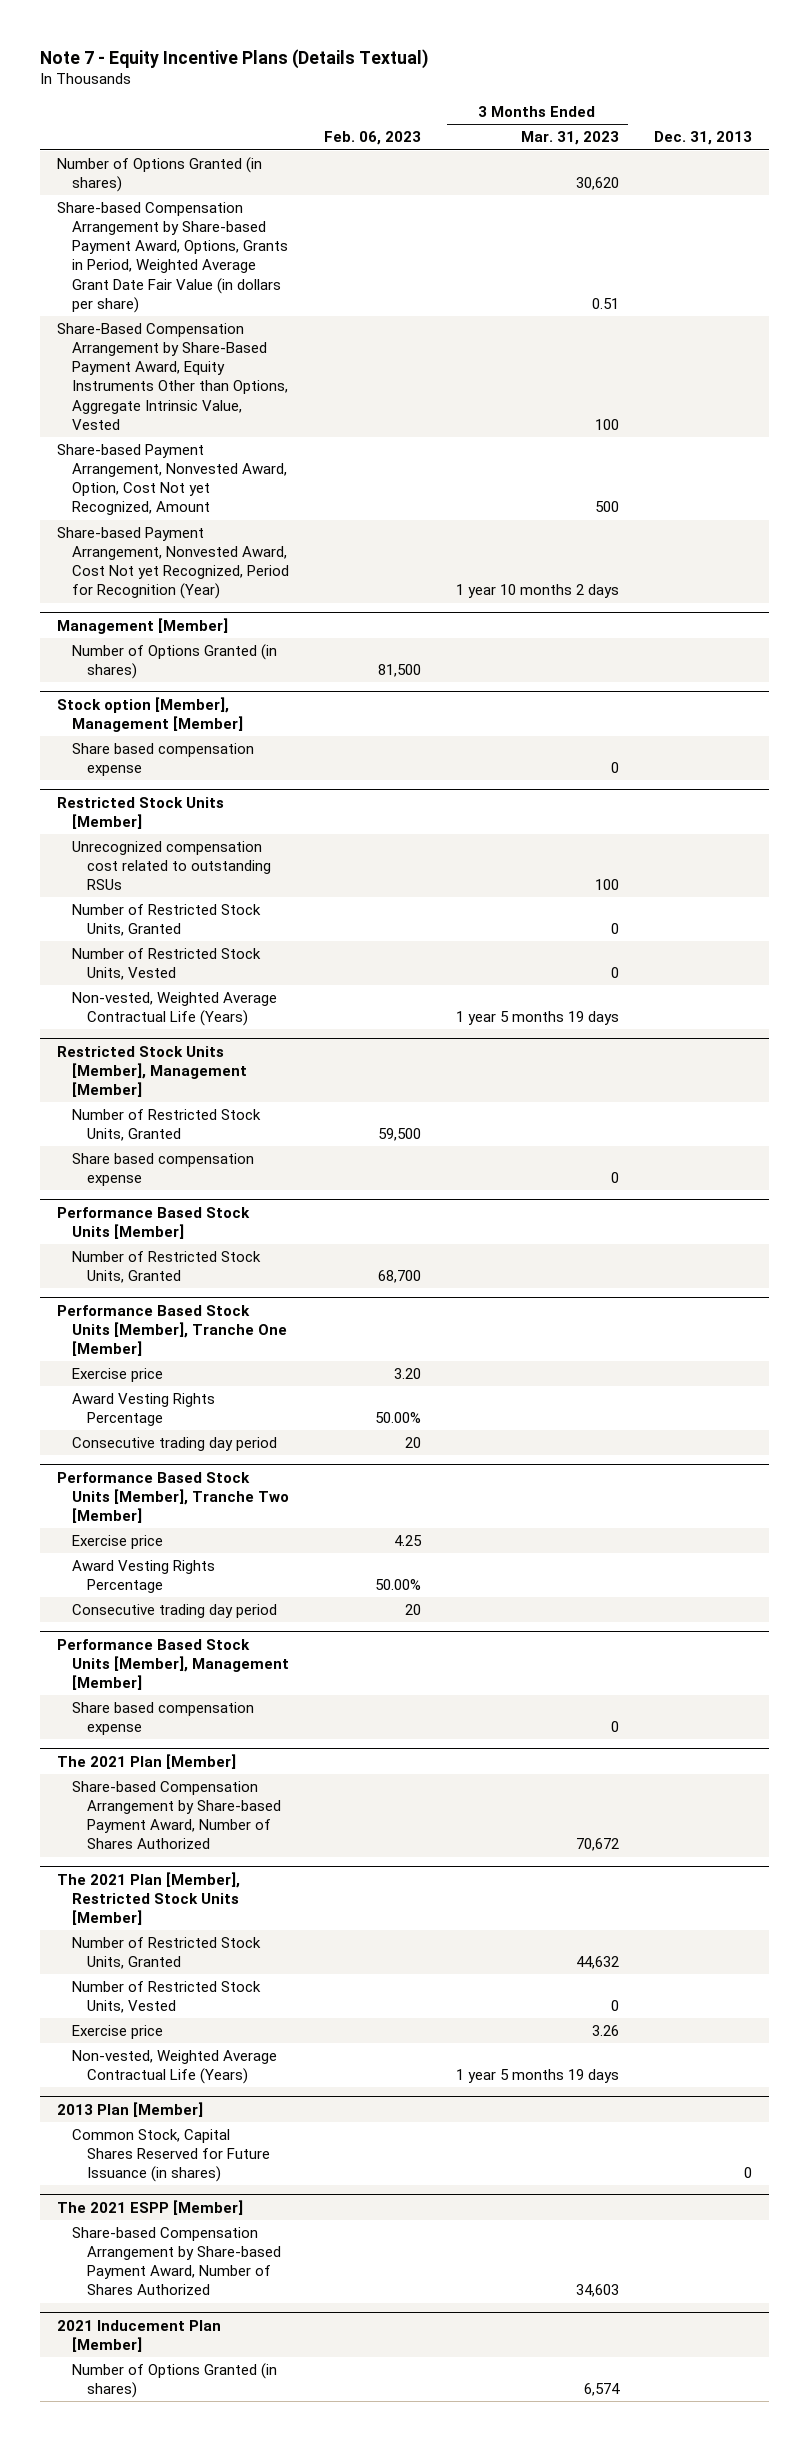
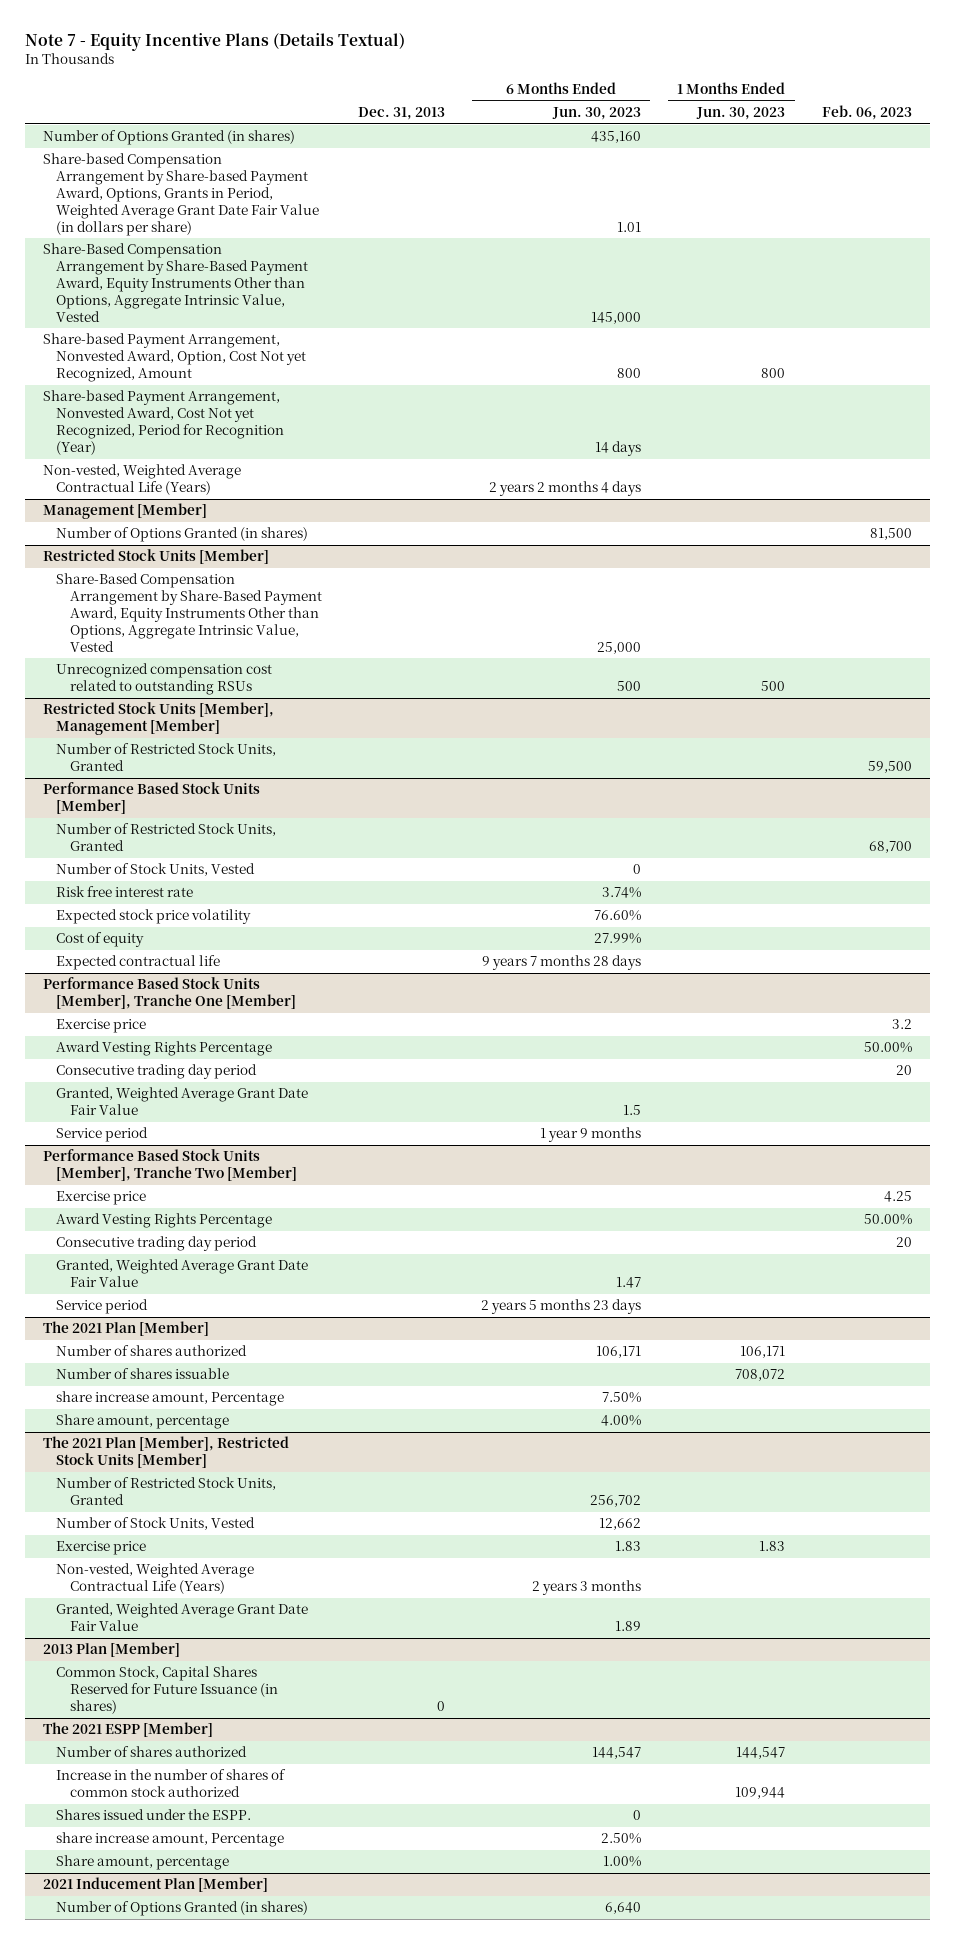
- | Feb. 06, 2023 | 3 Months Ended Mar. 31, 2023 | Dec. 31, 2013
+ | Dec. 31, 2013 | 6 Months Ended Jun. 30, 2023 | 1 Months Ended Jun. 30, 2023 | Feb. 06, 2023
+ Non-vested, Weighted Average Contractual Life (Years) | | 2 years 2 months 4 days | |
- Stock option [Member], Management [Member]
- Share based compensation expense | | 0 |
@ Restricted Stock Units [Member]
+ Share-Based Compensation Arrangement by Share-Based Payment Award, Equity Instruments Other than Options, Aggregate Intrinsic Value, Vested | | 25,000 | |
- Number of Restricted Stock Units, Granted | | 0 |
- Number of Restricted Stock Units, Vested | | 0 |
- Non-vested, Weighted Average Contractual Life (Years) | | 1 year 5 months 19 days |
@ Restricted Stock Units [Member], Management [Member]
- Share based compensation expense | | 0 |
@ Performance Based Stock Units [Member]
+ Number of Stock Units, Vested | | 0 | |
+ Risk free interest rate | | 3.74% | |
+ Expected stock price volatility | | 76.60% | |
+ Cost of equity | | 27.99% | |
+ Expected contractual life | | 9 years 7 months 28 days | |
@ Performance Based Stock Units [Member], Tranche One [Member]
- Exercise price | 3.20 | |
+ Exercise price | | | | 3.2
+ Granted, Weighted Average Grant Date Fair Value | | 1.5 | |
+ Service period | | 1 year 9 months | |
- Performance Based Stock Units [Member], Management [Member]
- Share based compensation expense | | 0 |
@ Performance Based Stock Units [Member], Tranche Two [Member]
+ Granted, Weighted Average Grant Date Fair Value | | 1.47 | |
+ Service period | | 2 years 5 months 23 days | |
@ The 2021 Plan [Member]
- Share-based Compensation Arrangement by Share-based Payment Award, Number of Shares Authorized | | 70,672 |
+ Number of shares authorized | | 106,171 | 106,171 |
+ Number of shares issuable | | | 708,072 |
+ share increase amount, Percentage | | 7.50% | |
+ Share amount, percentage | | 4.00% | |
@ The 2021 Plan [Member], Restricted Stock Units [Member]
- Number of Restricted Stock Units, Vested | | 0 |
+ Number of Stock Units, Vested | | 12,662 | |
+ Granted, Weighted Average Grant Date Fair Value | | 1.89 | |
@ The 2021 ESPP [Member]
- Share-based Compensation Arrangement by Share-based Payment Award, Number of Shares Authorized | | 34,603 |
+ Number of shares authorized | | 144,547 | 144,547 |
+ Increase in the number of shares of common stock authorized | | | 109,944 |
+ Shares issued under the ESPP. | | 0 | |
+ share increase amount, Percentage | | 2.50% | |
+ Share amount, percentage | | 1.00% | |

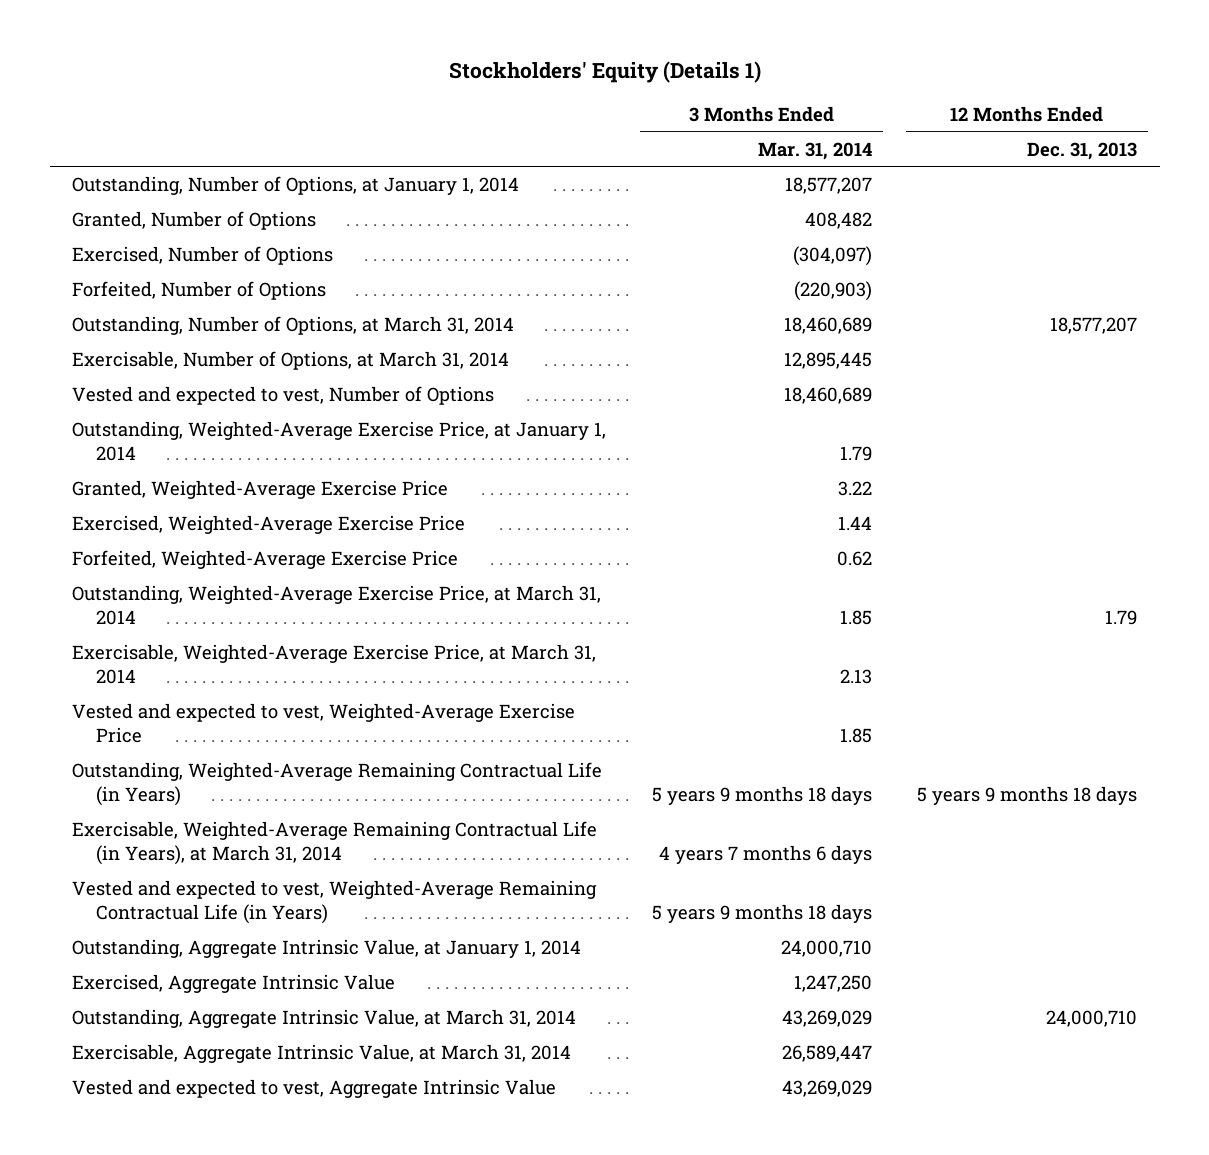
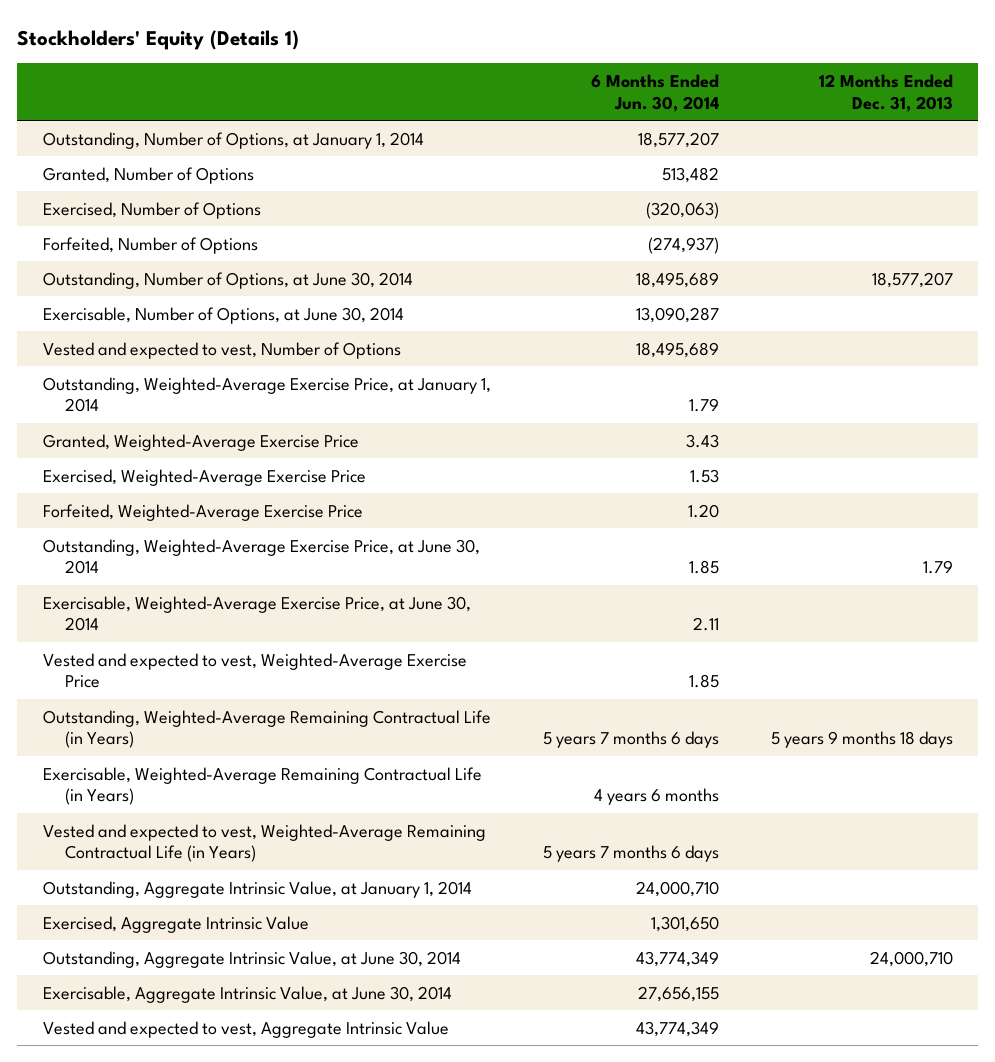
- | 3 Months Ended Mar. 31, 2014 | 12 Months Ended Dec. 31, 2013
+ | 6 Months Ended Jun. 30, 2014 | 12 Months Ended Dec. 31, 2013
- Outstanding, Number of Options, at March 31, 2014 | 18,460,689 | 18,577,207
- Exercisable, Number of Options, at March 31, 2014 | 12,895,445 |
+ Outstanding, Number of Options, at June 30, 2014 | 18,495,689 | 18,577,207
+ Exercisable, Number of Options, at June 30, 2014 | 13,090,287 |
- Outstanding, Weighted-Average Exercise Price, at March 31, 2014 | 1.85 | 1.79
- Exercisable, Weighted-Average Exercise Price, at March 31, 2014 | 2.13 |
+ Outstanding, Weighted-Average Exercise Price, at June 30, 2014 | 1.85 | 1.79
+ Exercisable, Weighted-Average Exercise Price, at June 30, 2014 | 2.11 |
- Exercisable, Weighted-Average Remaining Contractual Life (in Years), at March 31, 2014 | 4 years 7 months 6 days |
+ Exercisable, Weighted-Average Remaining Contractual Life (in Years) | 4 years 6 months |
- Outstanding, Aggregate Intrinsic Value, at March 31, 2014 | 43,269,029 | 24,000,710
- Exercisable, Aggregate Intrinsic Value, at March 31, 2014 | 26,589,447 |
+ Outstanding, Aggregate Intrinsic Value, at June 30, 2014 | 43,774,349 | 24,000,710
+ Exercisable, Aggregate Intrinsic Value, at June 30, 2014 | 27,656,155 |

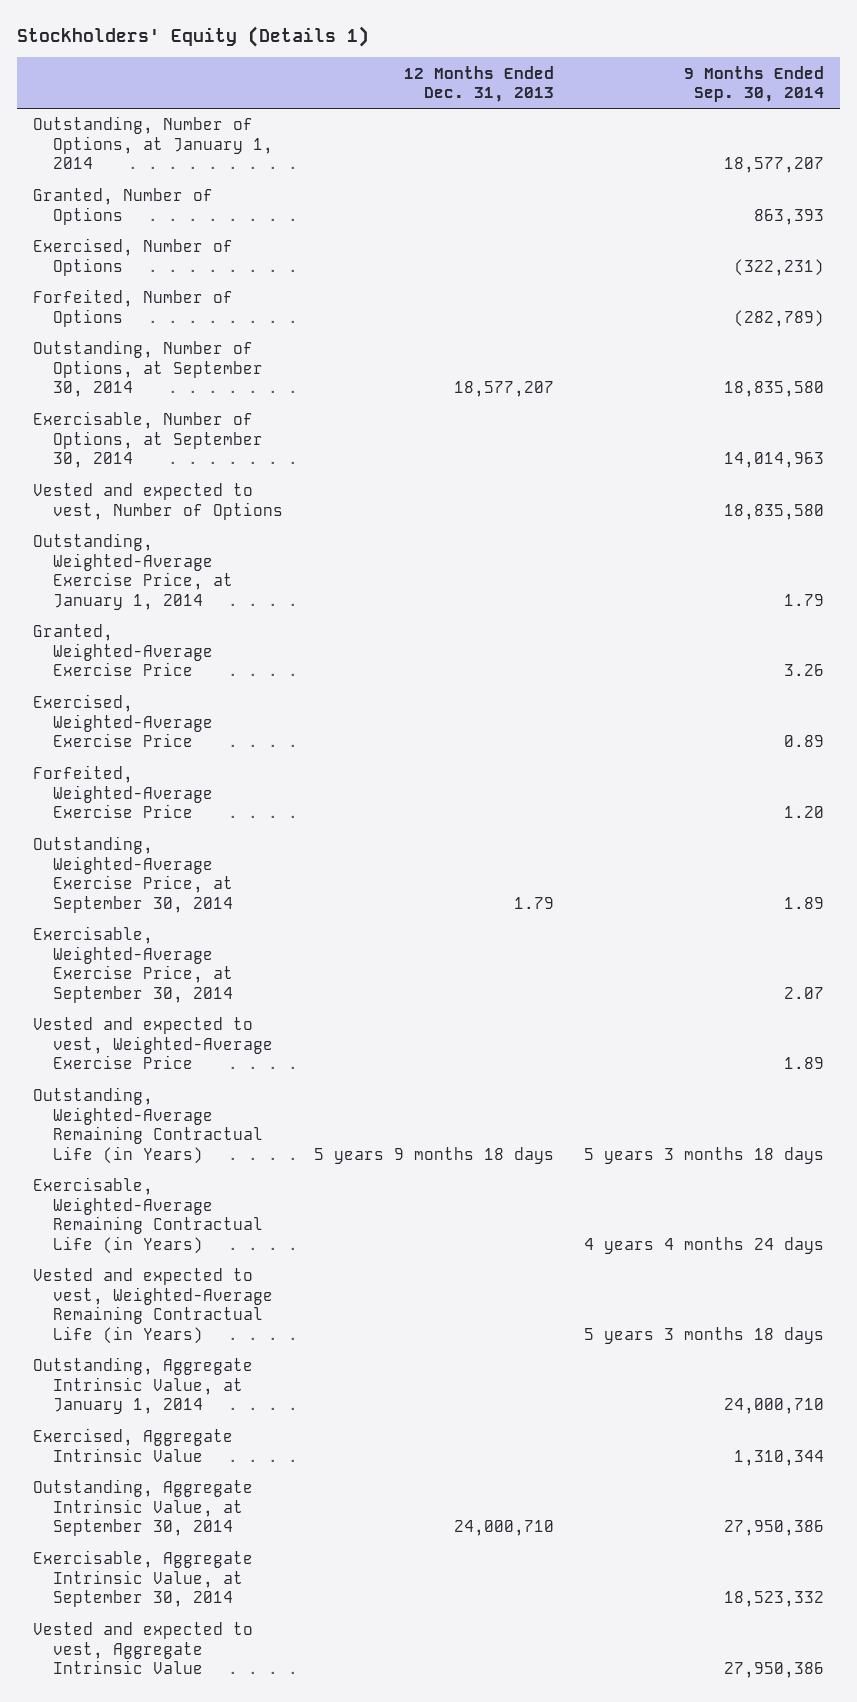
- | 6 Months Ended Jun. 30, 2014 | 12 Months Ended Dec. 31, 2013
+ | 12 Months Ended Dec. 31, 2013 | 9 Months Ended Sep. 30, 2014
- Outstanding, Number of Options, at June 30, 2014 | 18,495,689 | 18,577,207
- Exercisable, Number of Options, at June 30, 2014 | 13,090,287 |
+ Outstanding, Number of Options, at September 30, 2014 | 18,577,207 | 18,835,580
+ Exercisable, Number of Options, at September 30, 2014 | | 14,014,963
- Outstanding, Weighted-Average Exercise Price, at June 30, 2014 | 1.85 | 1.79
- Exercisable, Weighted-Average Exercise Price, at June 30, 2014 | 2.11 |
+ Outstanding, Weighted-Average Exercise Price, at September 30, 2014 | 1.79 | 1.89
+ Exercisable, Weighted-Average Exercise Price, at September 30, 2014 | | 2.07
- Outstanding, Aggregate Intrinsic Value, at June 30, 2014 | 43,774,349 | 24,000,710
- Exercisable, Aggregate Intrinsic Value, at June 30, 2014 | 27,656,155 |
+ Outstanding, Aggregate Intrinsic Value, at September 30, 2014 | 24,000,710 | 27,950,386
+ Exercisable, Aggregate Intrinsic Value, at September 30, 2014 | | 18,523,332

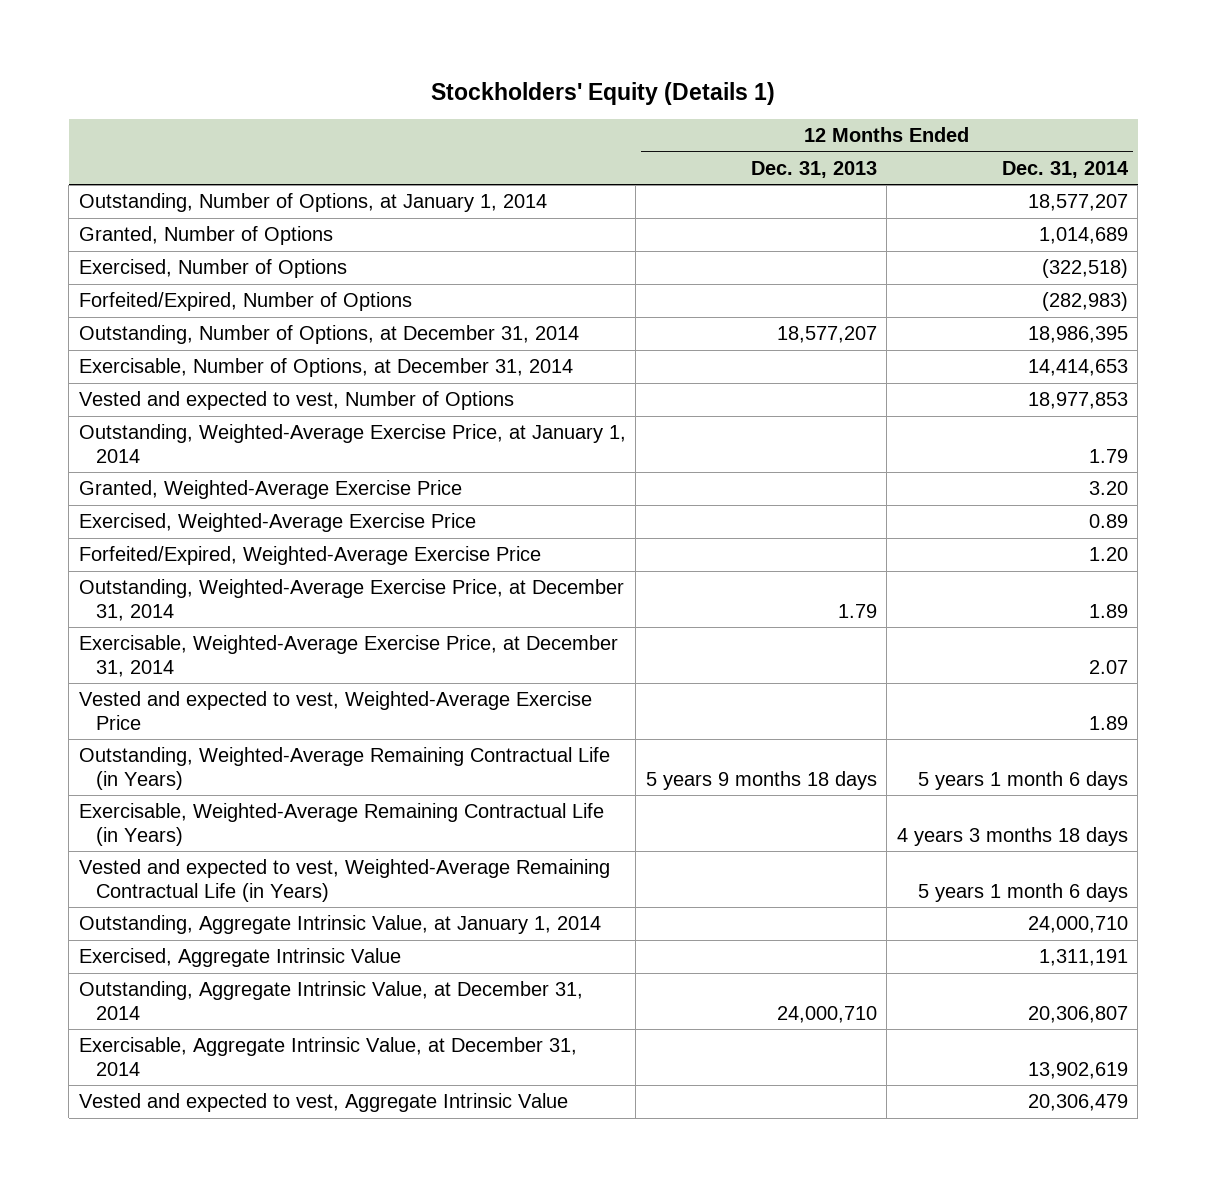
- | 12 Months Ended Dec. 31, 2013 | 9 Months Ended Sep. 30, 2014
+ | 12 Months Ended Dec. 31, 2013 | 12 Months Ended Dec. 31, 2014
- Forfeited, Number of Options | | (282,789)
- Outstanding, Number of Options, at September 30, 2014 | 18,577,207 | 18,835,580
- Exercisable, Number of Options, at September 30, 2014 | | 14,014,963
+ Forfeited/Expired, Number of Options | | (282,983)
+ Outstanding, Number of Options, at December 31, 2014 | 18,577,207 | 18,986,395
+ Exercisable, Number of Options, at December 31, 2014 | | 14,414,653
- Forfeited, Weighted-Average Exercise Price | | 1.20
- Outstanding, Weighted-Average Exercise Price, at September 30, 2014 | 1.79 | 1.89
- Exercisable, Weighted-Average Exercise Price, at September 30, 2014 | | 2.07
+ Forfeited/Expired, Weighted-Average Exercise Price | | 1.20
+ Outstanding, Weighted-Average Exercise Price, at December 31, 2014 | 1.79 | 1.89
+ Exercisable, Weighted-Average Exercise Price, at December 31, 2014 | | 2.07
- Outstanding, Aggregate Intrinsic Value, at September 30, 2014 | 24,000,710 | 27,950,386
- Exercisable, Aggregate Intrinsic Value, at September 30, 2014 | | 18,523,332
+ Outstanding, Aggregate Intrinsic Value, at December 31, 2014 | 24,000,710 | 20,306,807
+ Exercisable, Aggregate Intrinsic Value, at December 31, 2014 | | 13,902,619

